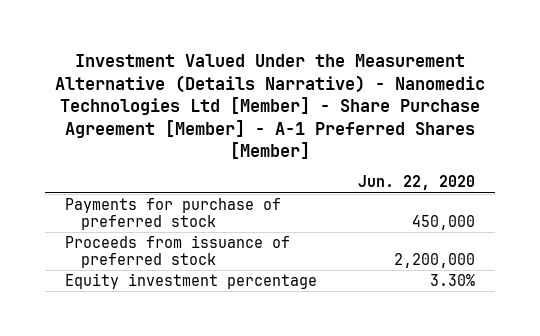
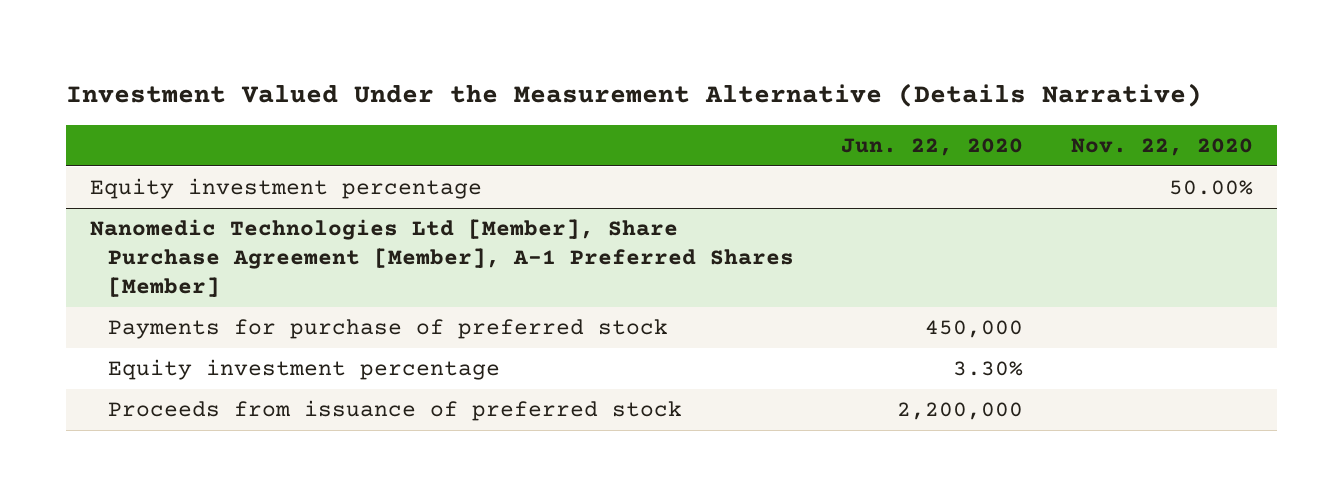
- Investment Valued Under the Measurement Alternative (Details Narrative) - Nanomedic Technologies Ltd [Member] - Share Purchase Agreement [Member] - A-1 Preferred Shares [Member]
+ Investment Valued Under the Measurement Alternative (Details Narrative)
- | Jun. 22, 2020
+ | Jun. 22, 2020 | Nov. 22, 2020
+ Equity investment percentage | | 50.00%
+ Nanomedic Technologies Ltd [Member], Share Purchase Agreement [Member], A-1 Preferred Shares [Member]
- Proceeds from issuance of preferred stock | 2,200,000
+ Proceeds from issuance of preferred stock | 2,200,000 |

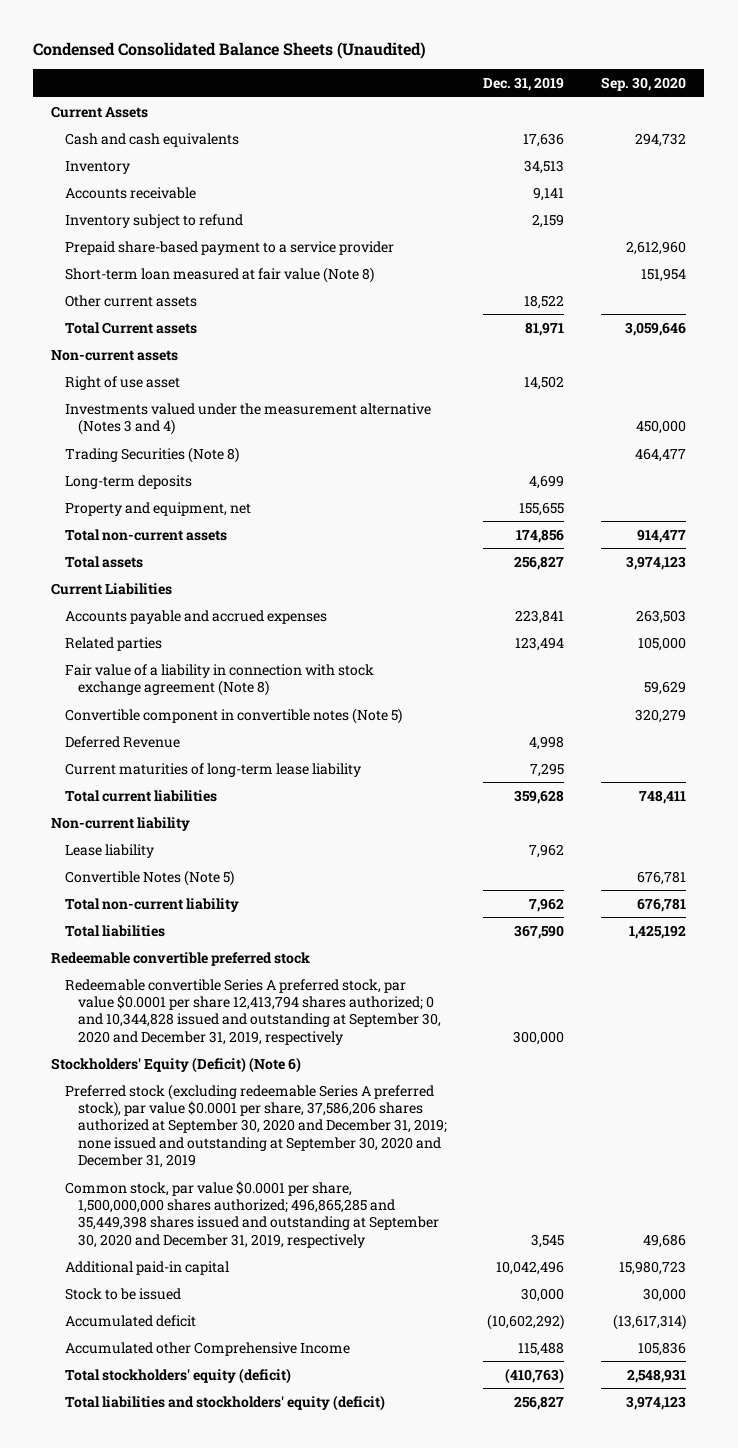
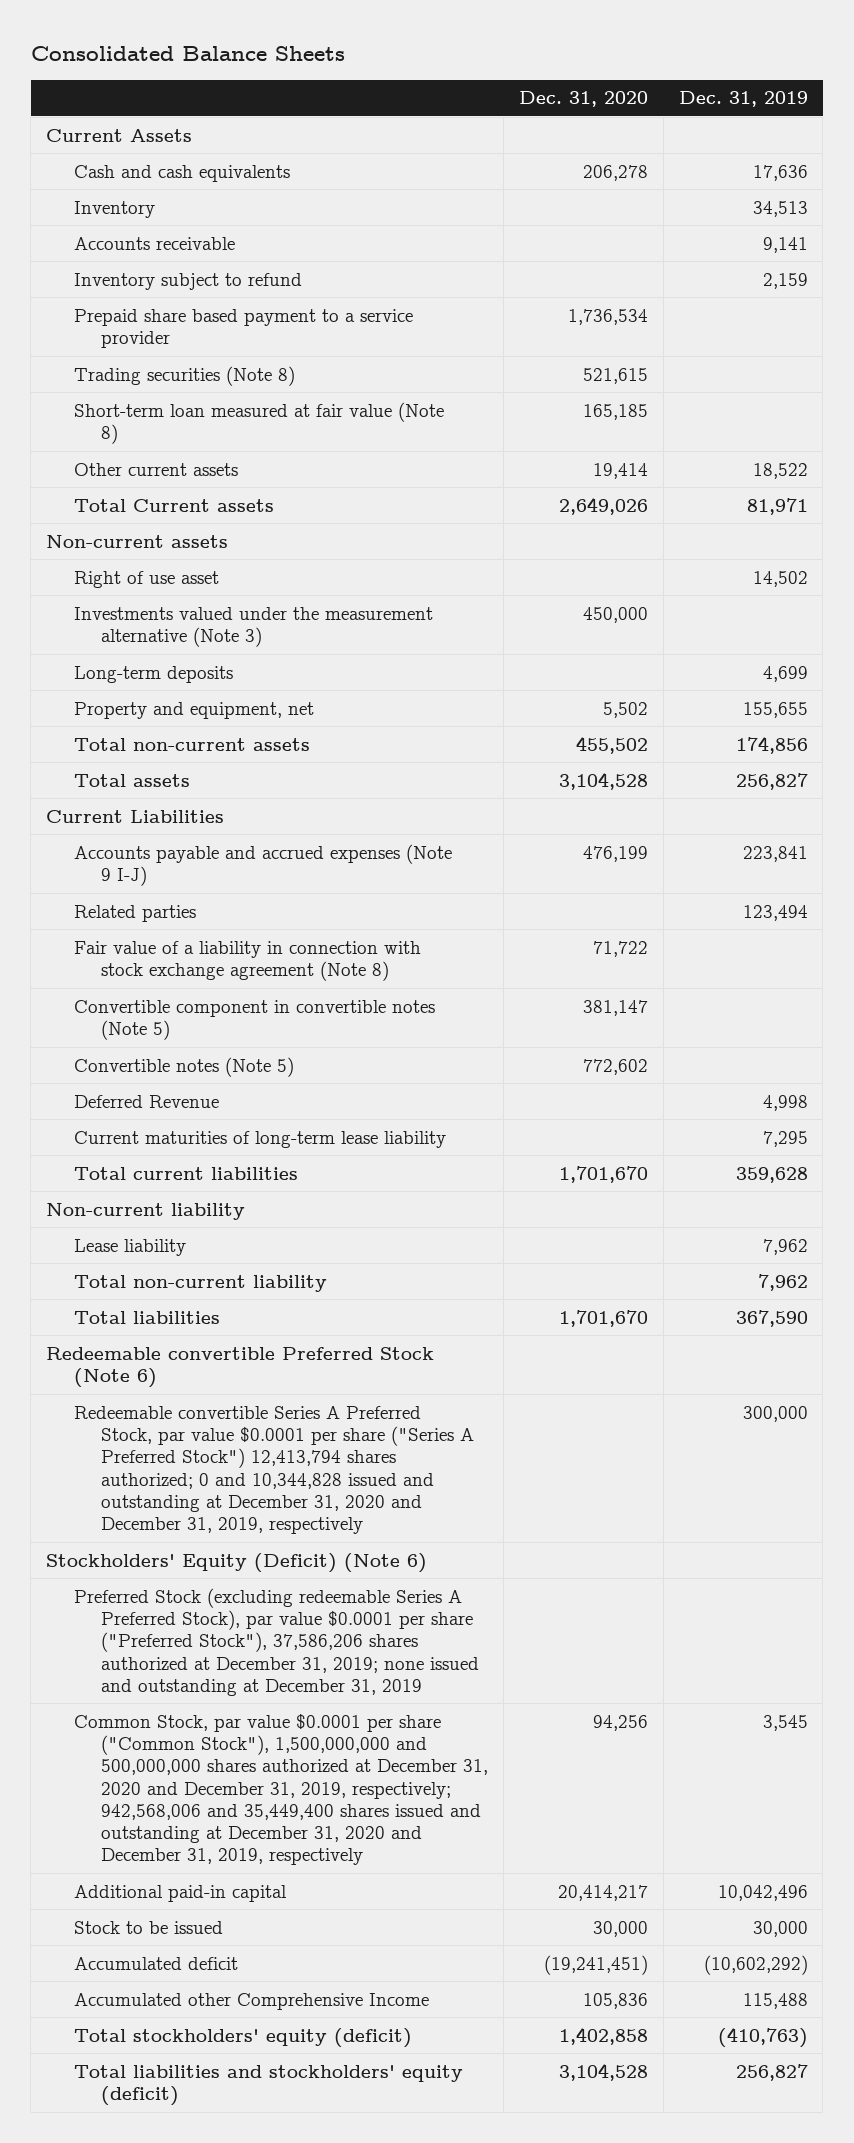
- Condensed Consolidated Balance Sheets (Unaudited)
+ Consolidated Balance Sheets
- | Dec. 31, 2019 | Sep. 30, 2020
+ | Dec. 31, 2020 | Dec. 31, 2019
- Prepaid share-based payment to a service provider | | 2,612,960
+ Prepaid share based payment to a service provider | 1,736,534 |
+ Trading securities (Note 8) | 521,615 |
- Investments valued under the measurement alternative (Notes 3 and 4) | | 450,000
- Trading Securities (Note 8) | | 464,477
+ Investments valued under the measurement alternative (Note 3) | 450,000 |
- Accounts payable and accrued expenses | 223,841 | 263,503
+ Accounts payable and accrued expenses (Note 9 I-J) | 476,199 | 223,841
+ Convertible notes (Note 5) | 772,602 |
- Convertible Notes (Note 5) | | 676,781
- Redeemable convertible preferred stock
- Redeemable convertible Series A preferred stock, par value $0.0001 per share 12,413,794 shares authorized; 0 and 10,344,828 issued and outstanding at September 30, 2020 and December 31, 2019, respectively | 300,000 |
+ Redeemable convertible Preferred Stock (Note 6)
+ Redeemable convertible Series A Preferred Stock, par value $0.0001 per share ("Series A Preferred Stock") 12,413,794 shares authorized; 0 and 10,344,828 issued and outstanding at December 31, 2020 and December 31, 2019, respectively | | 300,000
- Preferred stock (excluding redeemable Series A preferred stock), par value $0.0001 per share, 37,586,206 shares authorized at September 30, 2020 and December 31, 2019; none issued and outstanding at September 30, 2020 and December 31, 2019
- Common stock, par value $0.0001 per share, 1,500,000,000 shares authorized; 496,865,285 and 35,449,398 shares issued and outstanding at September 30, 2020 and December 31, 2019, respectively | 3,545 | 49,686
+ Preferred Stock (excluding redeemable Series A Preferred Stock), par value $0.0001 per share ("Preferred Stock"), 37,586,206 shares authorized at December 31, 2019; none issued and outstanding at December 31, 2019
+ Common Stock, par value $0.0001 per share ("Common Stock"), 1,500,000,000 and 500,000,000 shares authorized at December 31, 2020 and December 31, 2019, respectively; 942,568,006 and 35,449,400 shares issued and outstanding at December 31, 2020 and December 31, 2019, respectively | 94,256 | 3,545

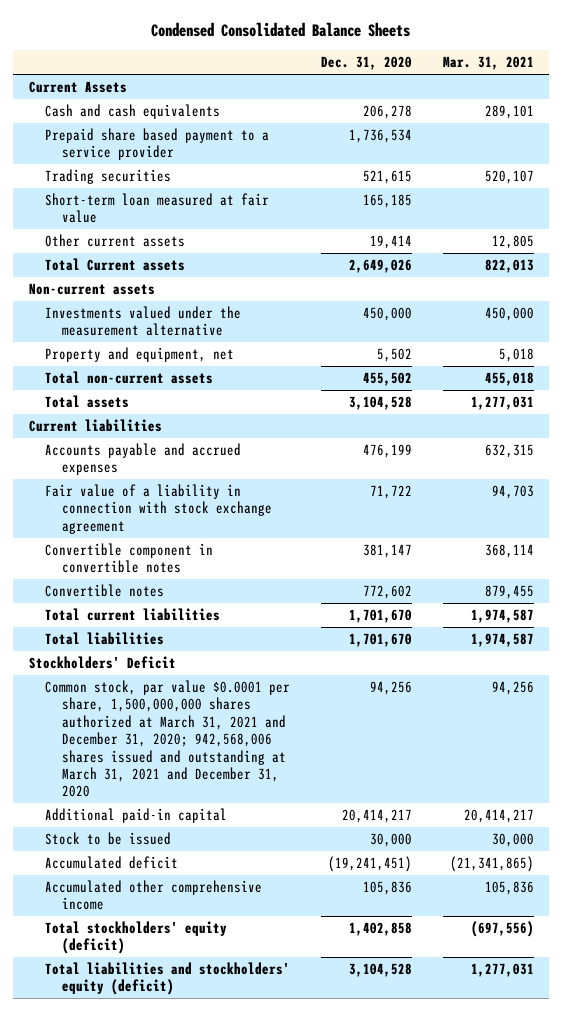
- Consolidated Balance Sheets
+ Condensed Consolidated Balance Sheets
- | Dec. 31, 2020 | Dec. 31, 2019
+ | Dec. 31, 2020 | Mar. 31, 2021
- Inventory | | 34,513
- Accounts receivable | | 9,141
- Inventory subject to refund | | 2,159
- Trading securities (Note 8) | 521,615 |
- Short-term loan measured at fair value (Note 8) | 165,185 |
+ Trading securities | 521,615 | 520,107
+ Short-term loan measured at fair value | 165,185 |
- Right of use asset | | 14,502
- Investments valued under the measurement alternative (Note 3) | 450,000 |
- Long-term deposits | | 4,699
+ Investments valued under the measurement alternative | 450,000 | 450,000
- Current Liabilities
- Accounts payable and accrued expenses (Note 9 I-J) | 476,199 | 223,841
- Related parties | | 123,494
- Fair value of a liability in connection with stock exchange agreement (Note 8) | 71,722 |
- Convertible component in convertible notes (Note 5) | 381,147 |
- Convertible notes (Note 5) | 772,602 |
- Deferred Revenue | | 4,998
- Current maturities of long-term lease liability | | 7,295
+ Current liabilities
+ Accounts payable and accrued expenses | 476,199 | 632,315
+ Fair value of a liability in connection with stock exchange agreement | 71,722 | 94,703
+ Convertible component in convertible notes | 381,147 | 368,114
+ Convertible notes | 772,602 | 879,455
- Non-current liability
- Lease liability | | 7,962
- Total non-current liability | | 7,962
- Redeemable convertible Preferred Stock (Note 6)
- Redeemable convertible Series A Preferred Stock, par value $0.0001 per share ("Series A Preferred Stock") 12,413,794 shares authorized; 0 and 10,344,828 issued and outstanding at December 31, 2020 and December 31, 2019, respectively | | 300,000
- Stockholders' Equity (Deficit) (Note 6)
- Preferred Stock (excluding redeemable Series A Preferred Stock), par value $0.0001 per share ("Preferred Stock"), 37,586,206 shares authorized at December 31, 2019; none issued and outstanding at December 31, 2019
- Common Stock, par value $0.0001 per share ("Common Stock"), 1,500,000,000 and 500,000,000 shares authorized at December 31, 2020 and December 31, 2019, respectively; 942,568,006 and 35,449,400 shares issued and outstanding at December 31, 2020 and December 31, 2019, respectively | 94,256 | 3,545
+ Stockholders' Deficit
+ Common stock, par value $0.0001 per share, 1,500,000,000 shares authorized at March 31, 2021 and December 31, 2020; 942,568,006 shares issued and outstanding at March 31, 2021 and December 31, 2020 | 94,256 | 94,256
- Accumulated other Comprehensive Income | 105,836 | 115,488
+ Accumulated other comprehensive income | 105,836 | 105,836

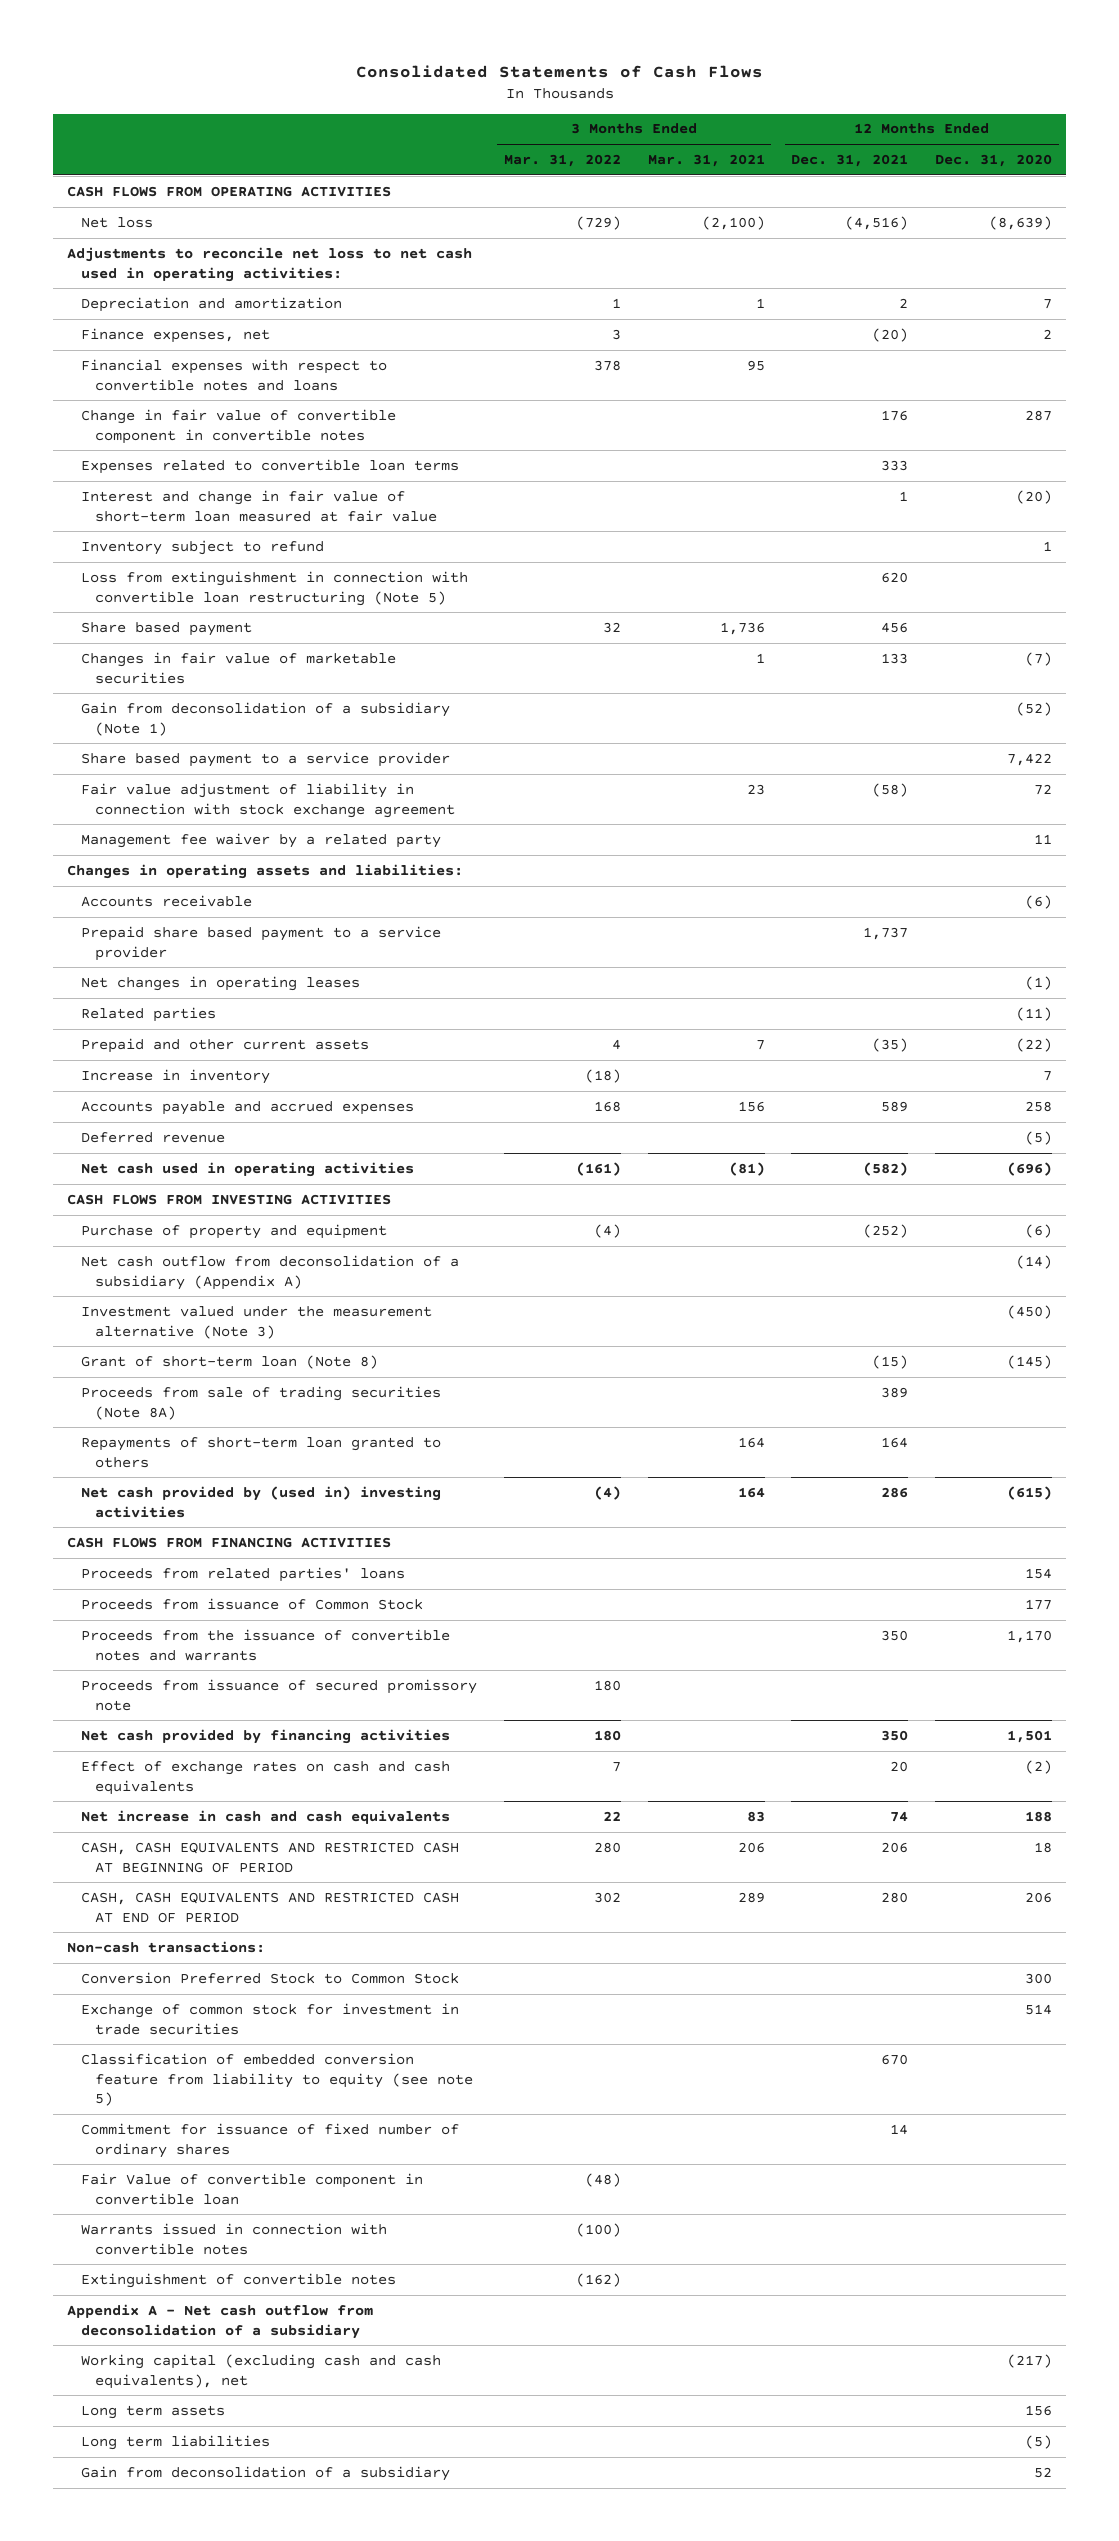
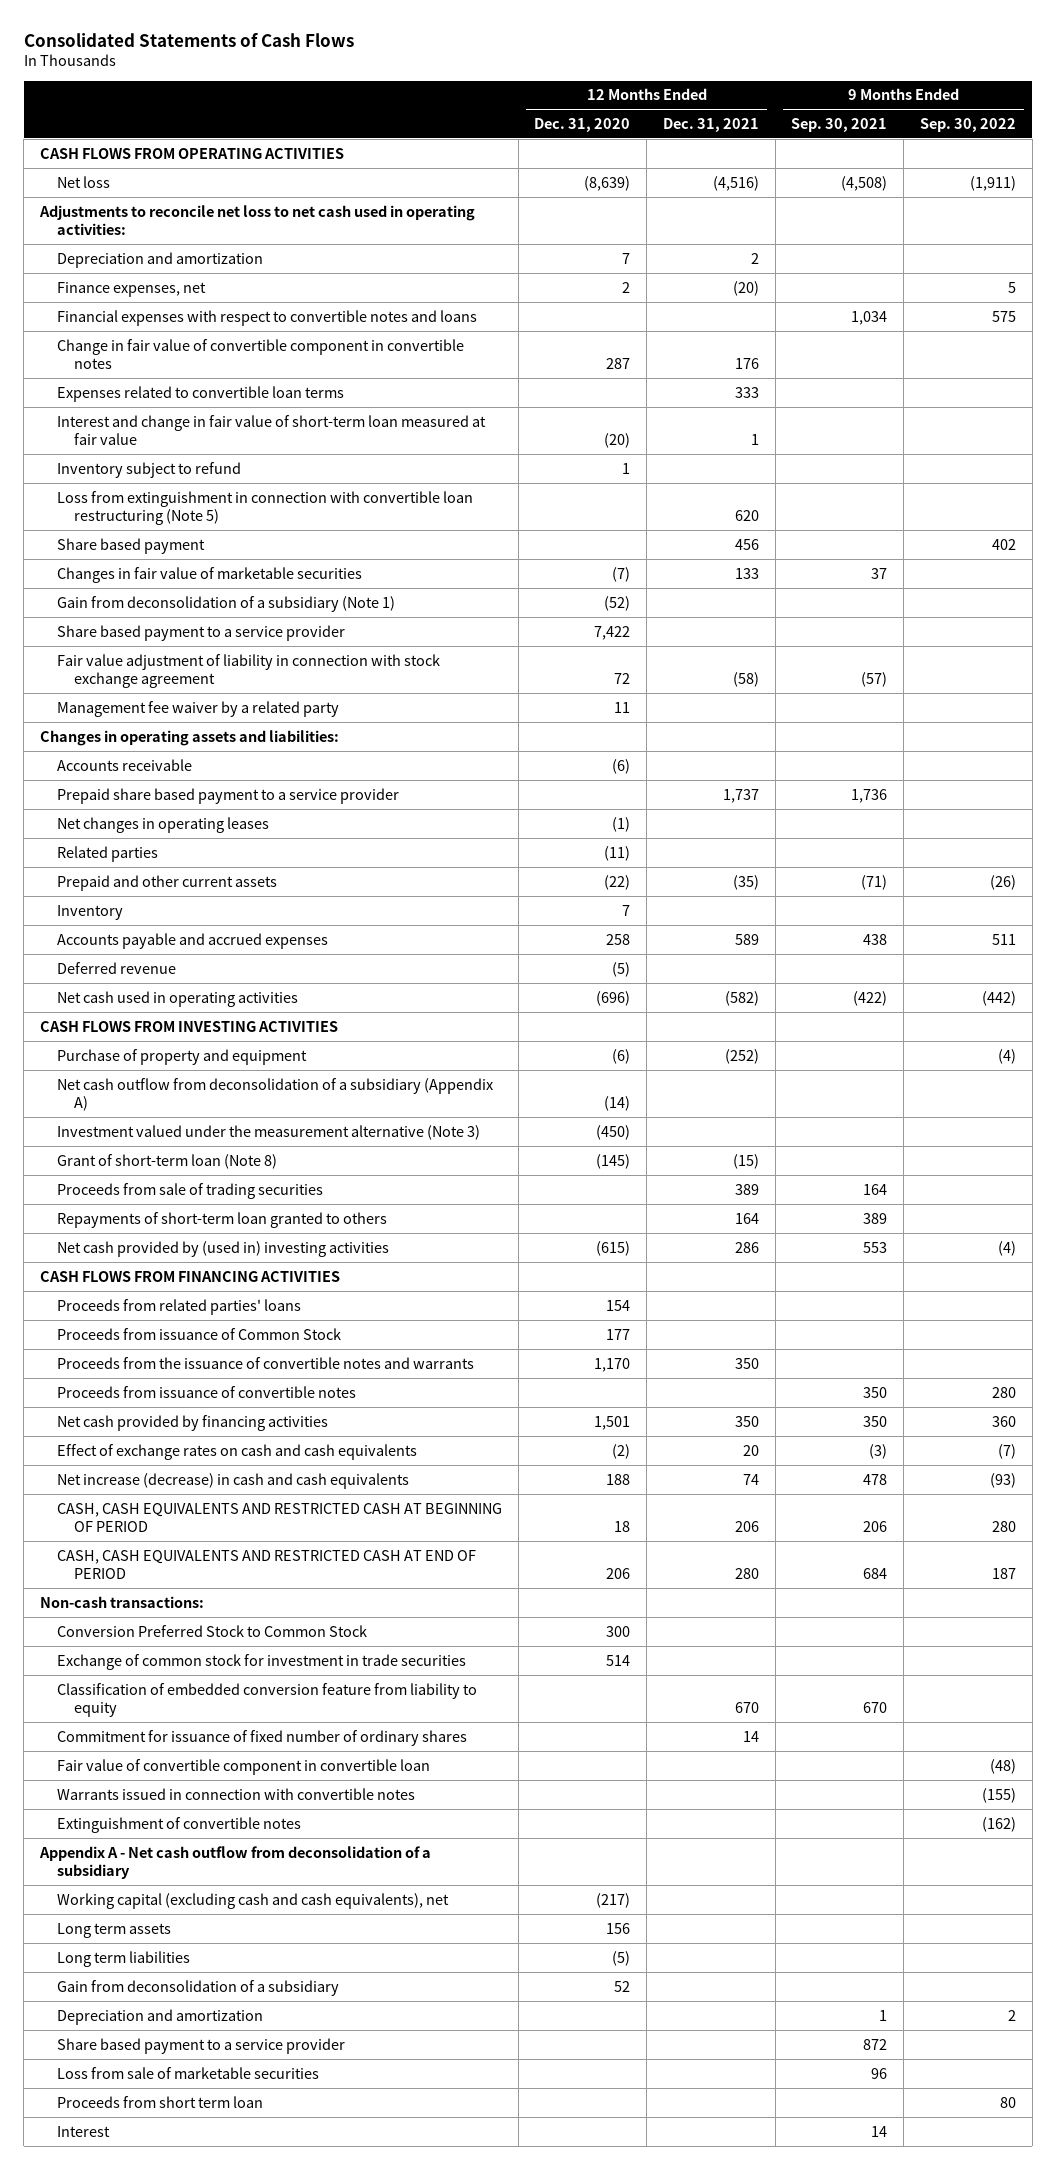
- | 3 Months Ended Mar. 31, 2022 | 3 Months Ended Mar. 31, 2021 | 12 Months Ended Dec. 31, 2021 | 12 Months Ended Dec. 31, 2020
+ | 12 Months Ended Dec. 31, 2020 | 12 Months Ended Dec. 31, 2021 | 9 Months Ended Sep. 30, 2021 | 9 Months Ended Sep. 30, 2022
- Increase in inventory | (18) | | | 7
+ Inventory | 7 | | |
- Proceeds from sale of trading securities (Note 8A) | | | 389 |
+ Proceeds from sale of trading securities | | 389 | 164 |
- Proceeds from issuance of secured promissory note | 180 | | |
+ Proceeds from issuance of convertible notes | | | 350 | 280
- Net increase in cash and cash equivalents | 22 | 83 | 74 | 188
+ Net increase (decrease) in cash and cash equivalents | 188 | 74 | 478 | (93)
- Classification of embedded conversion feature from liability to equity (see note 5) | | | 670 |
+ Classification of embedded conversion feature from liability to equity | | 670 | 670 |
- Fair Value of convertible component in convertible loan | (48) | | |
+ Fair value of convertible component in convertible loan | | | | (48)
+ Depreciation and amortization | | | 1 | 2
+ Share based payment to a service provider | | | 872 |
+ Loss from sale of marketable securities | | | 96 |
+ Proceeds from short term loan | | | | 80
+ Interest | | | 14 |

